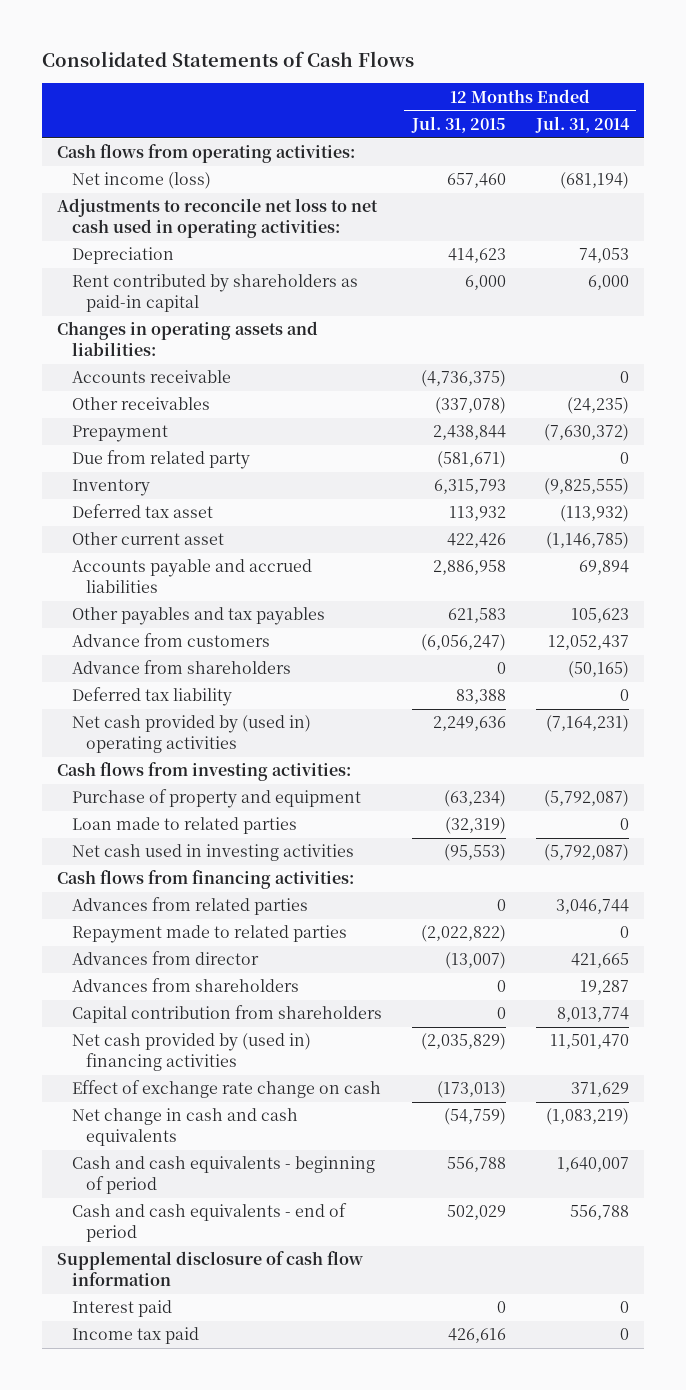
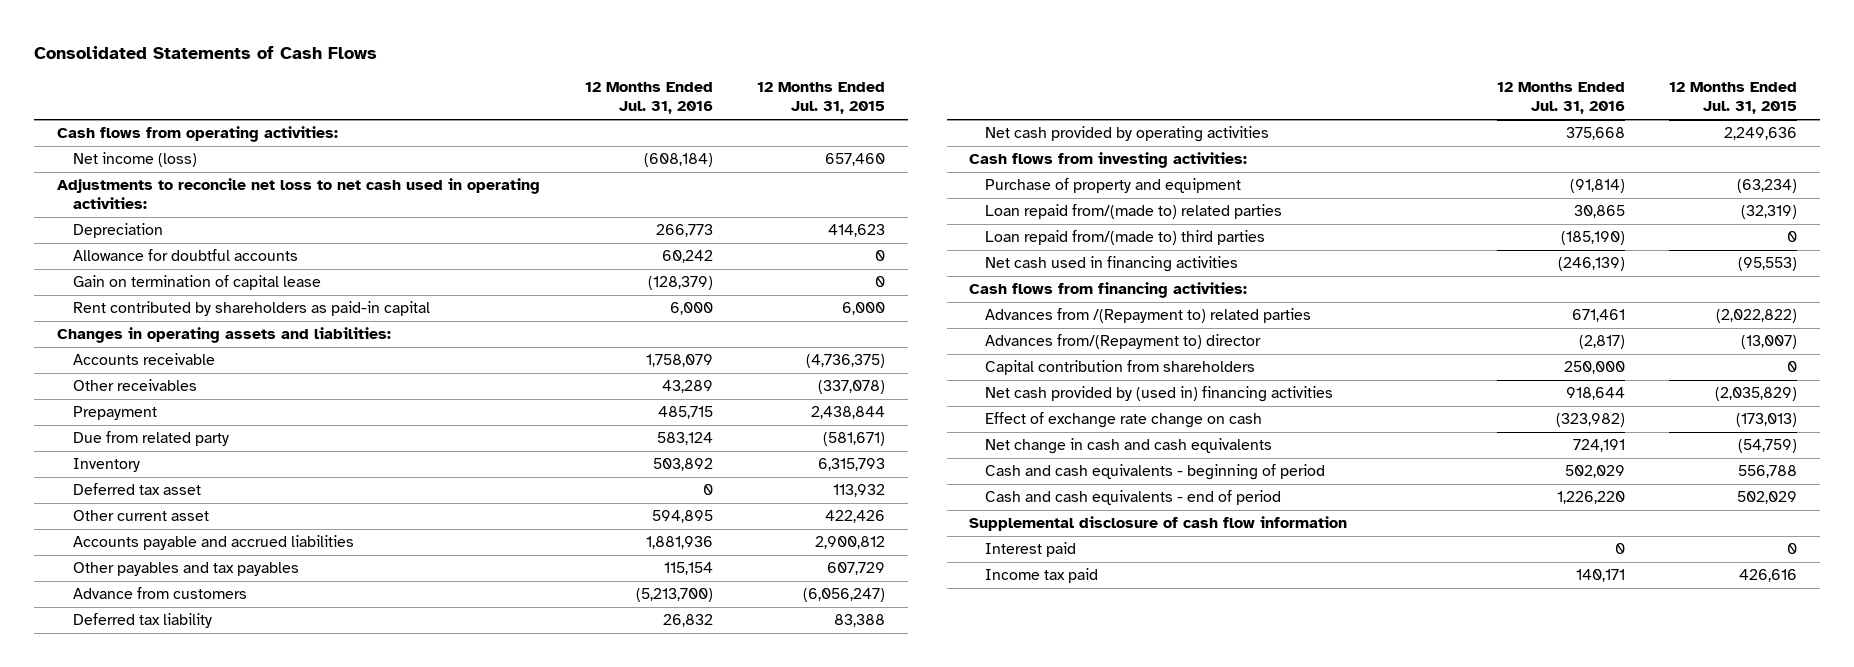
- | 12 Months Ended Jul. 31, 2015 | 12 Months Ended Jul. 31, 2014
+ | 12 Months Ended Jul. 31, 2016 | 12 Months Ended Jul. 31, 2015
+ Allowance for doubtful accounts | 60,242 | 0
+ Gain on termination of capital lease | (128,379) | 0
- Accounts payable and accrued liabilities | 2,886,958 | 69,894
- Other payables and tax payables | 621,583 | 105,623
+ Accounts payable and accrued liabilities | 1,881,936 | 2,900,812
+ Other payables and tax payables | 115,154 | 607,729
- Advance from shareholders | 0 | (50,165)
- Net cash provided by (used in) operating activities | 2,249,636 | (7,164,231)
+ Net cash provided by operating activities | 375,668 | 2,249,636
- Loan made to related parties | (32,319) | 0
- Net cash used in investing activities | (95,553) | (5,792,087)
+ Loan repaid from/(made to) related parties | 30,865 | (32,319)
+ Loan repaid from/(made to) third parties | (185,190) | 0
+ Net cash used in financing activities | (246,139) | (95,553)
- Advances from related parties | 0 | 3,046,744
- Repayment made to related parties | (2,022,822) | 0
- Advances from director | (13,007) | 421,665
- Advances from shareholders | 0 | 19,287
+ Advances from /(Repayment to) related parties | 671,461 | (2,022,822)
+ Advances from/(Repayment to) director | (2,817) | (13,007)

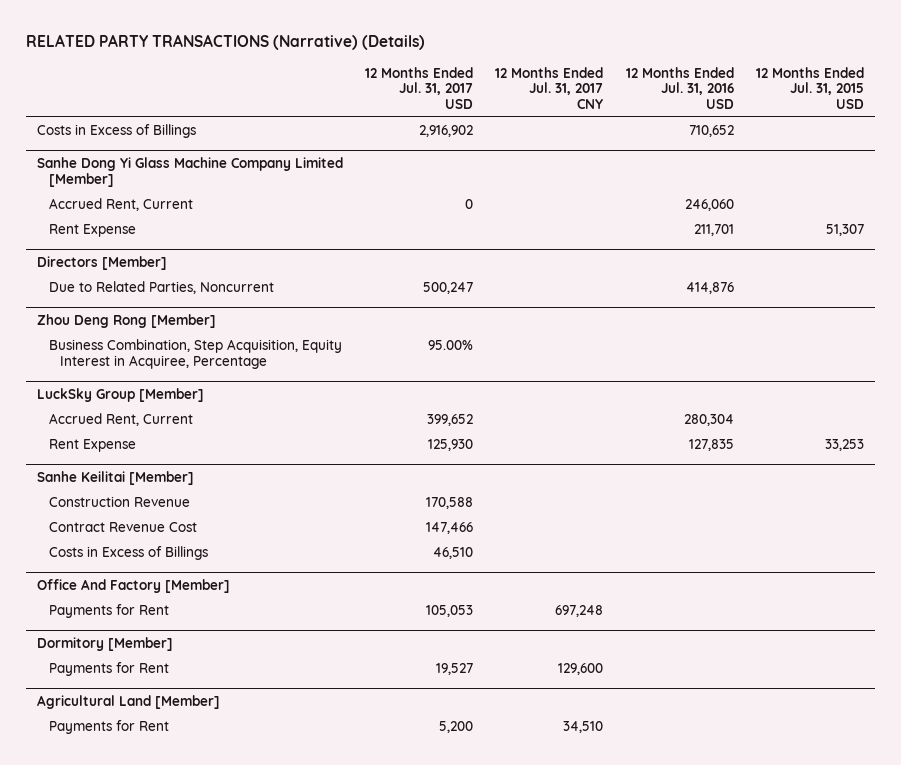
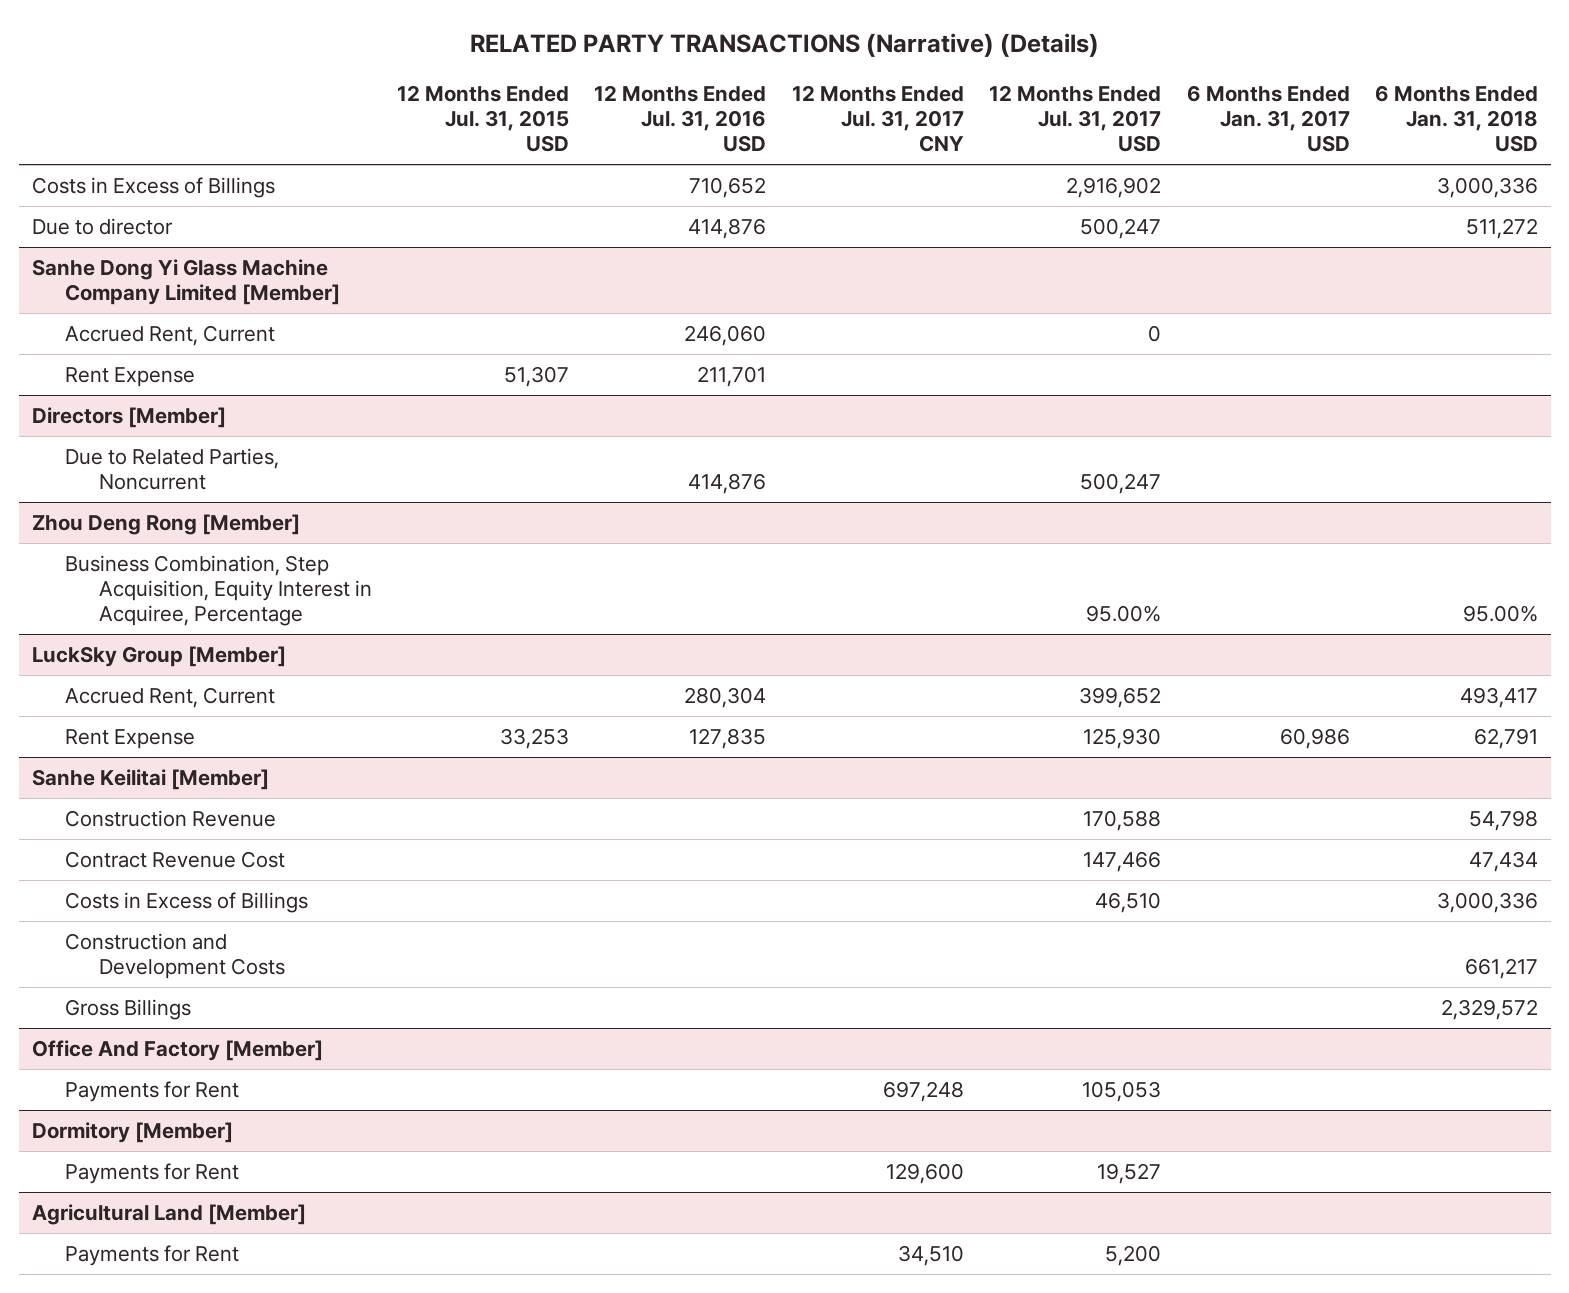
- | 12 Months Ended Jul. 31, 2017 USD | 12 Months Ended Jul. 31, 2017 CNY | 12 Months Ended Jul. 31, 2016 USD | 12 Months Ended Jul. 31, 2015 USD
+ | 12 Months Ended Jul. 31, 2015 USD | 12 Months Ended Jul. 31, 2016 USD | 12 Months Ended Jul. 31, 2017 CNY | 12 Months Ended Jul. 31, 2017 USD | 6 Months Ended Jan. 31, 2017 USD | 6 Months Ended Jan. 31, 2018 USD
+ Due to director | | 414,876 | | 500,247 | | 511,272
@ Sanhe Keilitai [Member]
+ Construction and Development Costs | | | | | | 661,217
+ Gross Billings | | | | | | 2,329,572

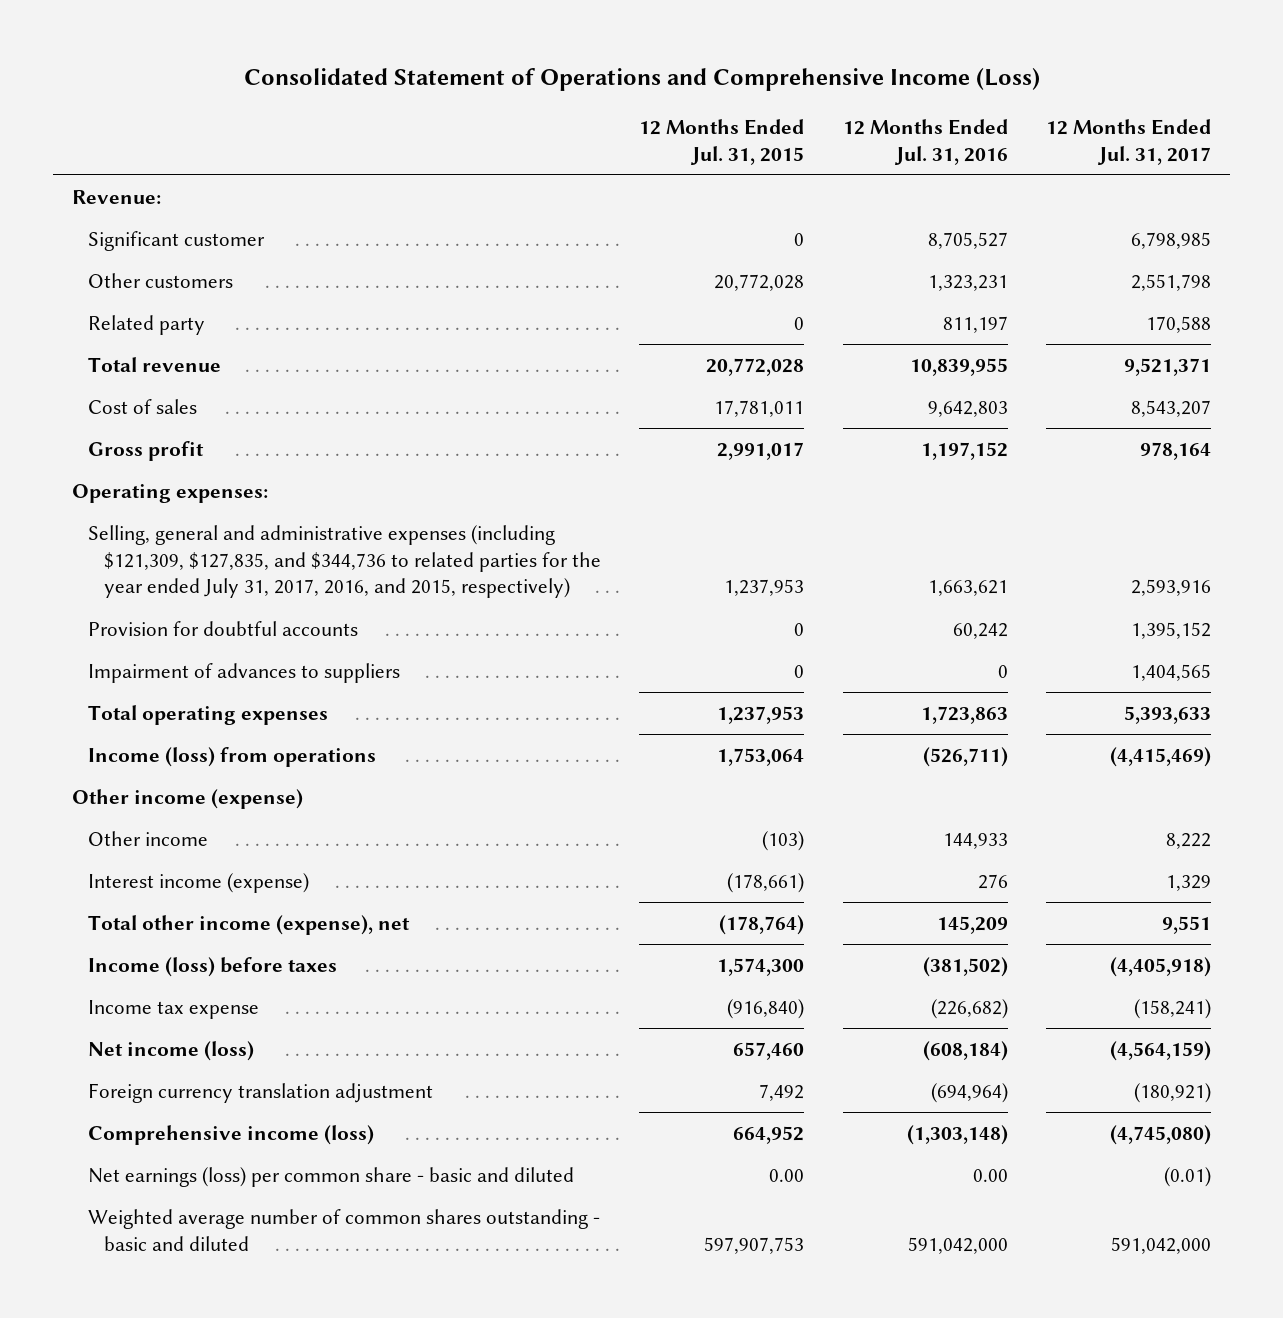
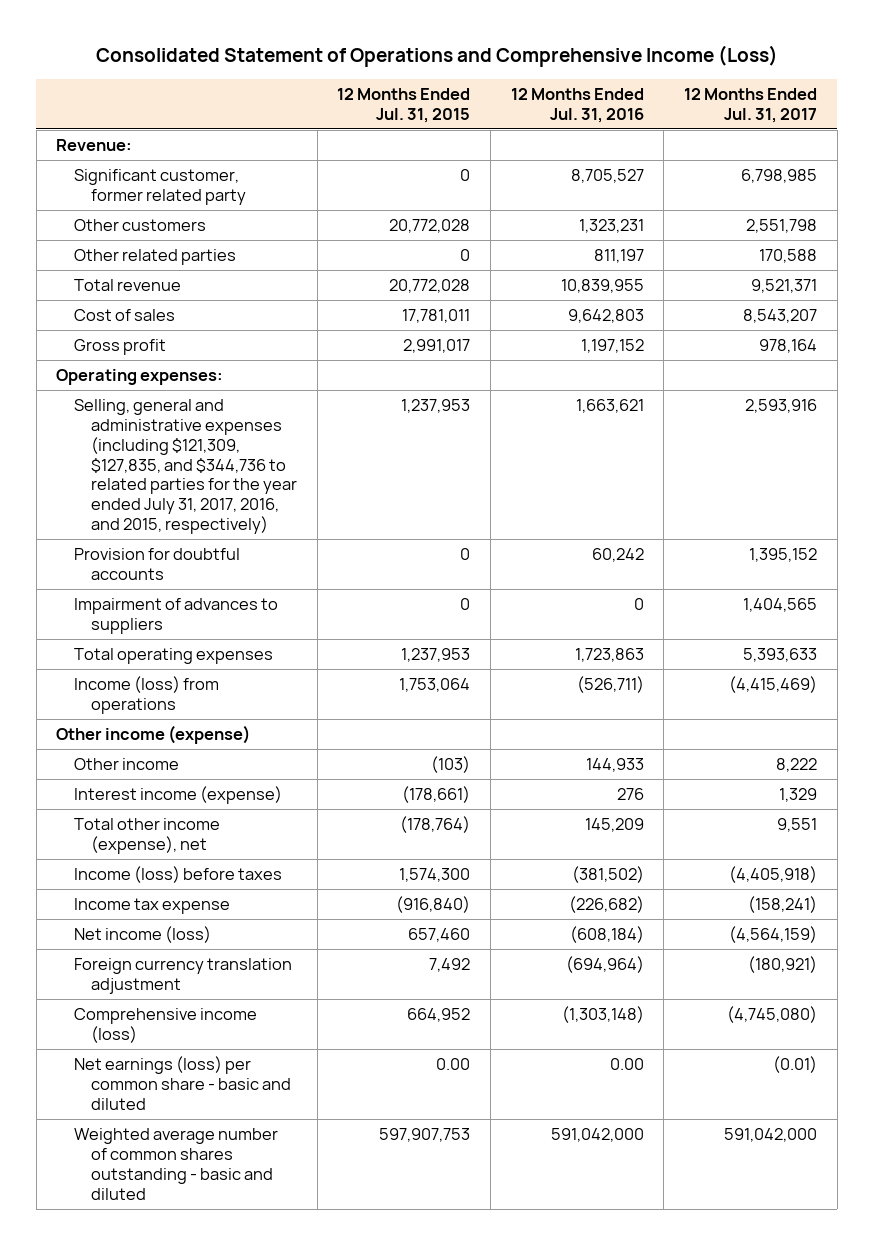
- Significant customer | 0 | 8,705,527 | 6,798,985
+ Significant customer, former related party | 0 | 8,705,527 | 6,798,985
- Related party | 0 | 811,197 | 170,588
+ Other related parties | 0 | 811,197 | 170,588

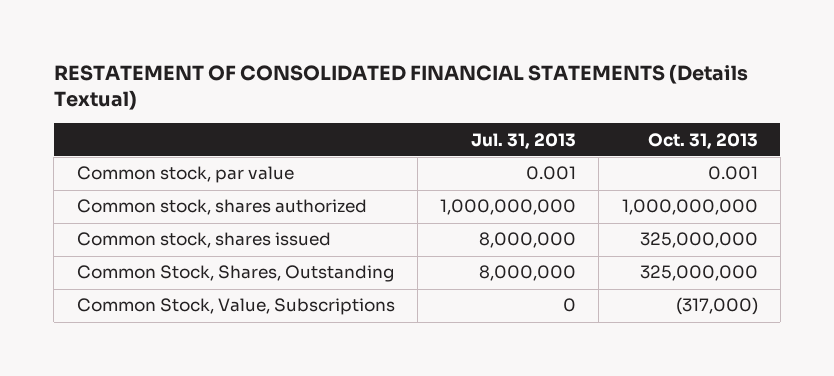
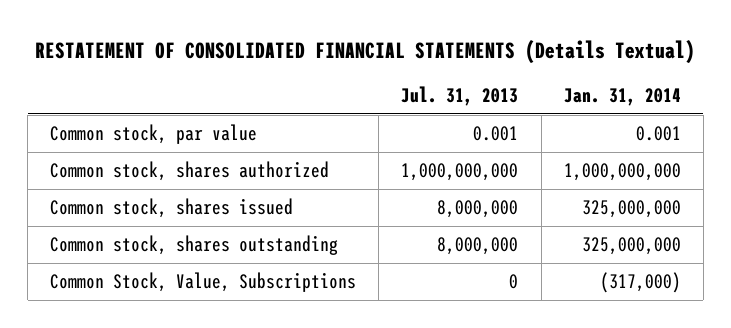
- | Jul. 31, 2013 | Oct. 31, 2013
+ | Jul. 31, 2013 | Jan. 31, 2014
- Common Stock, Shares, Outstanding | 8,000,000 | 325,000,000
+ Common stock, shares outstanding | 8,000,000 | 325,000,000

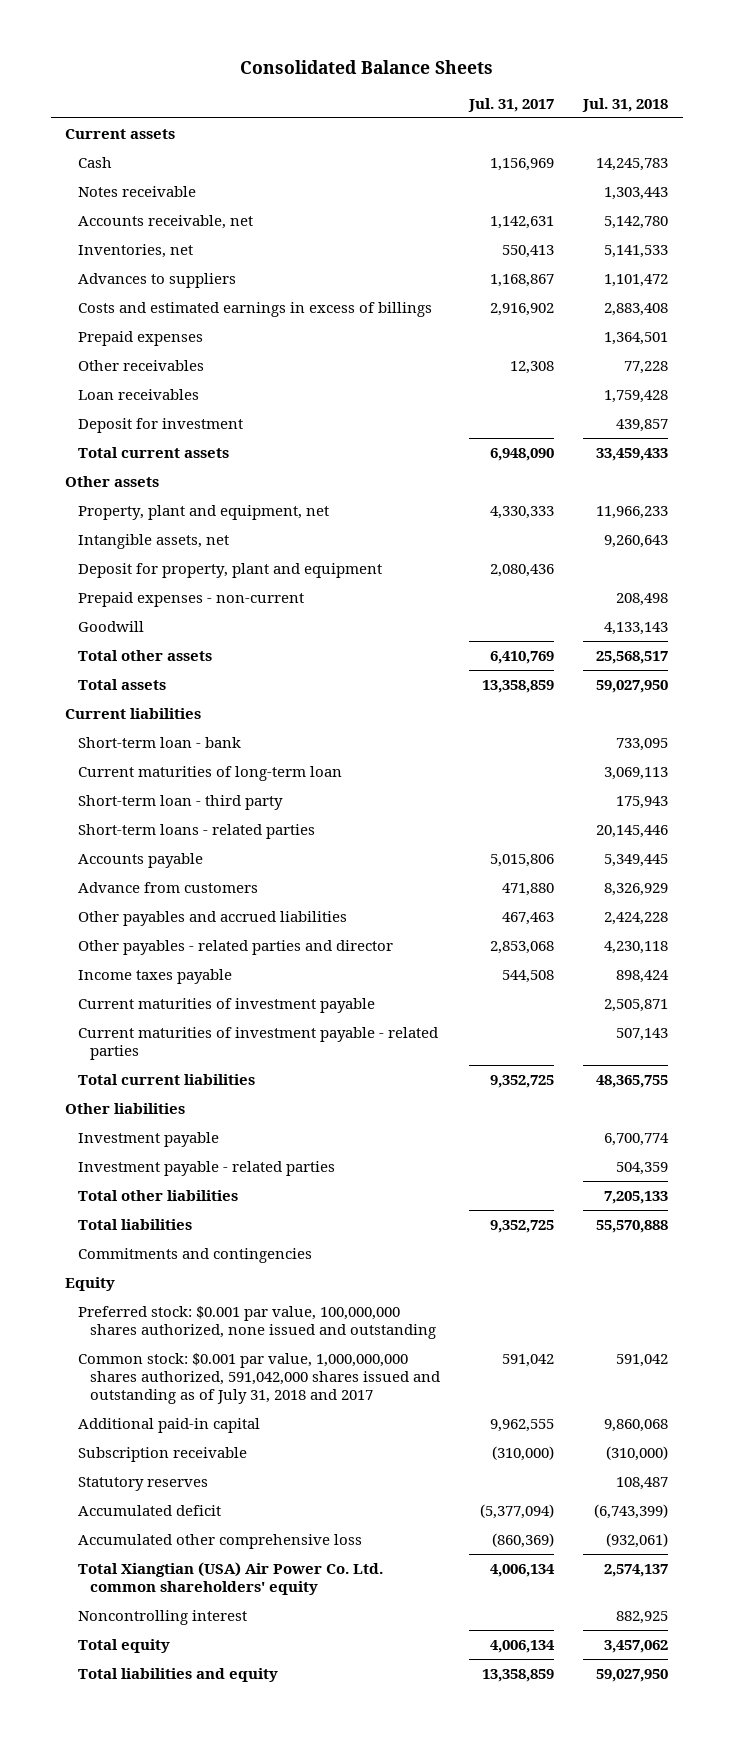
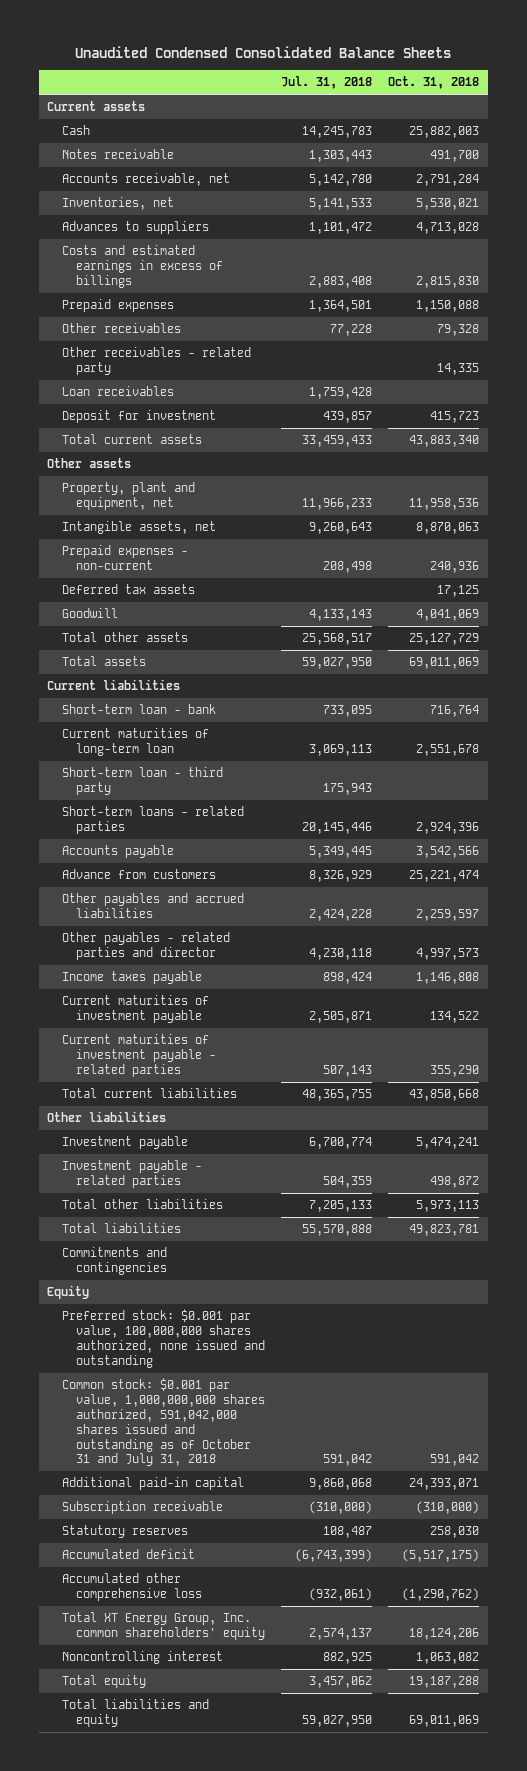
- Consolidated Balance Sheets
+ Unaudited Condensed Consolidated Balance Sheets
- | Jul. 31, 2017 | Jul. 31, 2018
+ | Jul. 31, 2018 | Oct. 31, 2018
+ Other receivables - related party | | 14,335
- Deposit for property, plant and equipment | 2,080,436 |
+ Deferred tax assets | | 17,125
- Common stock: $0.001 par value, 1,000,000,000 shares authorized, 591,042,000 shares issued and outstanding as of July 31, 2018 and 2017 | 591,042 | 591,042
+ Common stock: $0.001 par value, 1,000,000,000 shares authorized, 591,042,000 shares issued and outstanding as of October 31 and July 31, 2018 | 591,042 | 591,042
- Total Xiangtian (USA) Air Power Co. Ltd. common shareholders' equity | 4,006,134 | 2,574,137
+ Total XT Energy Group, Inc. common shareholders' equity | 2,574,137 | 18,124,206

